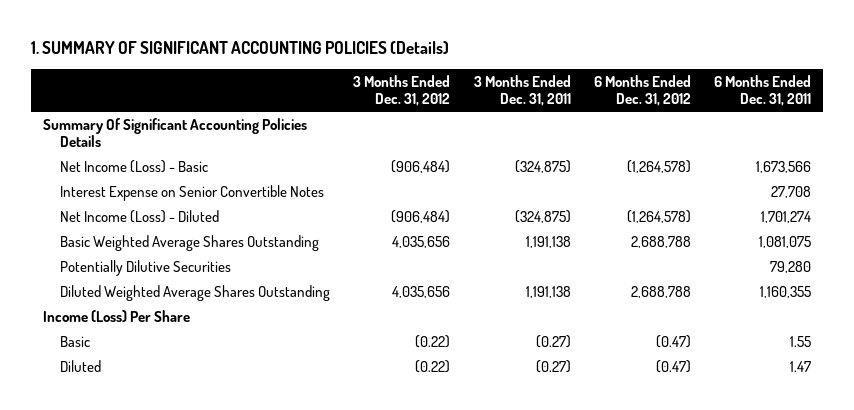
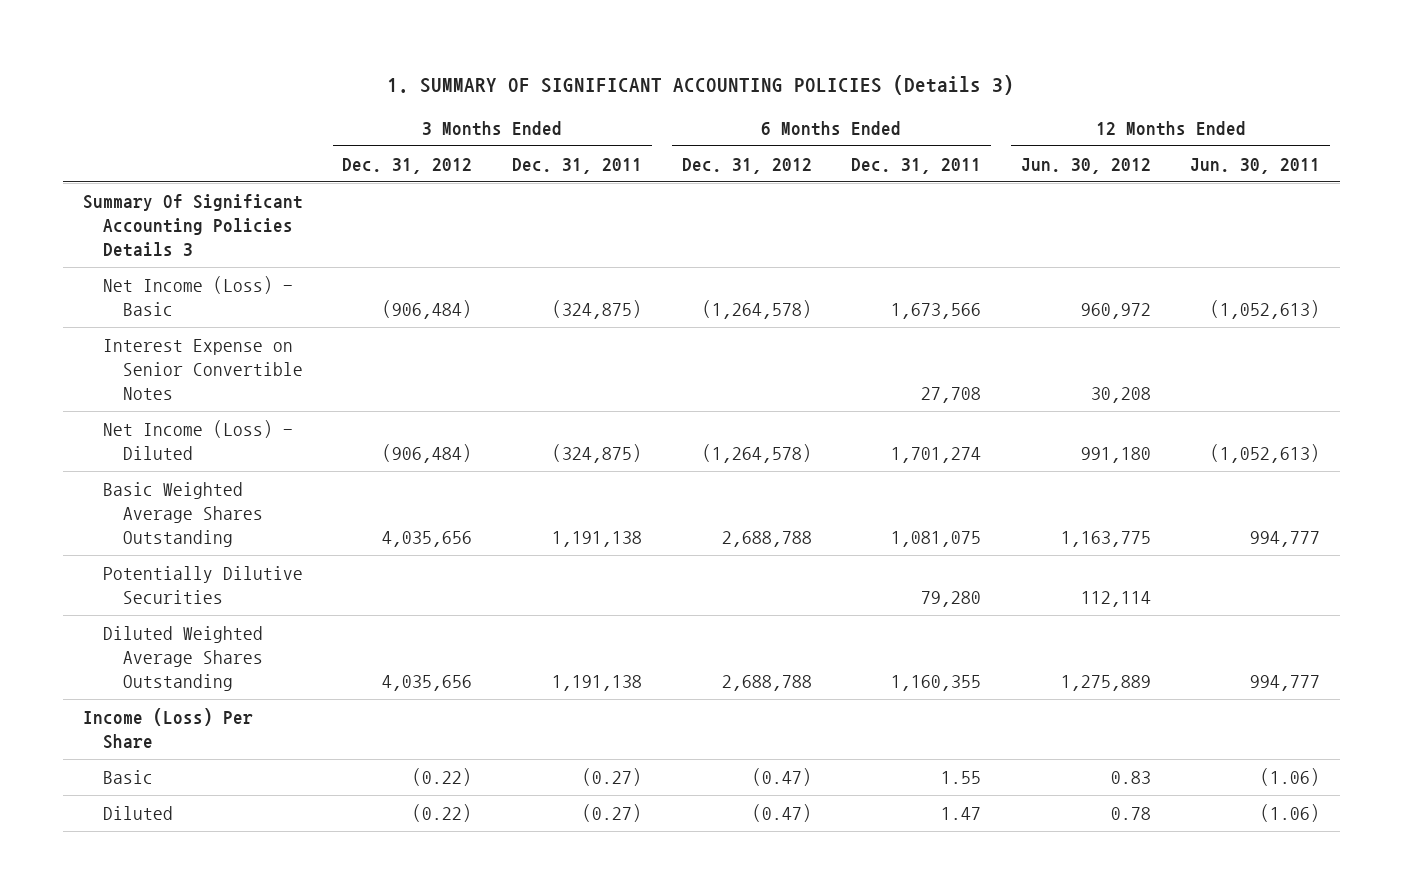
- 1. SUMMARY OF SIGNIFICANT ACCOUNTING POLICIES (Details)
+ 1. SUMMARY OF SIGNIFICANT ACCOUNTING POLICIES (Details 3)
- | 3 Months Ended Dec. 31, 2012 | 3 Months Ended Dec. 31, 2011 | 6 Months Ended Dec. 31, 2012 | 6 Months Ended Dec. 31, 2011
+ | 3 Months Ended Dec. 31, 2012 | 3 Months Ended Dec. 31, 2011 | 6 Months Ended Dec. 31, 2012 | 6 Months Ended Dec. 31, 2011 | 12 Months Ended Jun. 30, 2012 | 12 Months Ended Jun. 30, 2011
- Summary Of Significant Accounting Policies Details
+ Summary Of Significant Accounting Policies Details 3

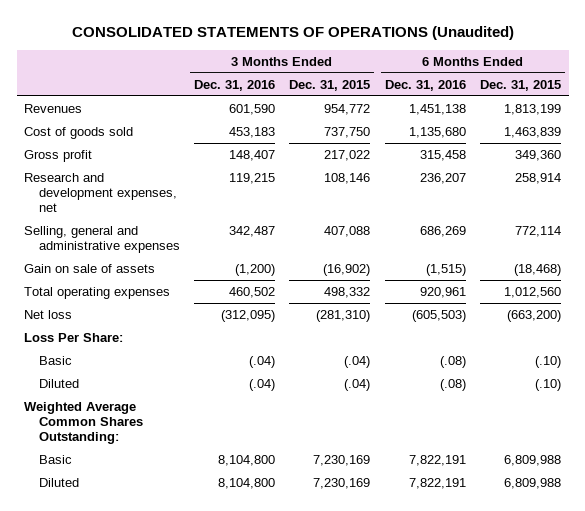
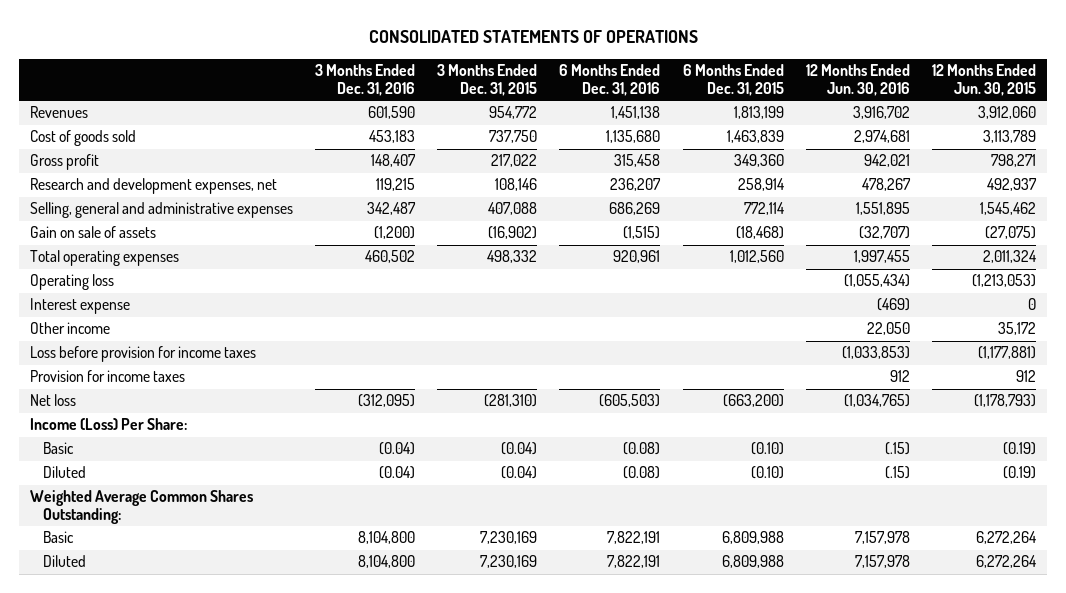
- CONSOLIDATED STATEMENTS OF OPERATIONS (Unaudited)
+ CONSOLIDATED STATEMENTS OF OPERATIONS
- | 3 Months Ended Dec. 31, 2016 | 3 Months Ended Dec. 31, 2015 | 6 Months Ended Dec. 31, 2016 | 6 Months Ended Dec. 31, 2015
+ | 3 Months Ended Dec. 31, 2016 | 3 Months Ended Dec. 31, 2015 | 6 Months Ended Dec. 31, 2016 | 6 Months Ended Dec. 31, 2015 | 12 Months Ended Jun. 30, 2016 | 12 Months Ended Jun. 30, 2015
+ Operating loss | | | | | (1,055,434) | (1,213,053)
+ Interest expense | | | | | (469) | 0
+ Other income | | | | | 22,050 | 35,172
+ Loss before provision for income taxes | | | | | (1,033,853) | (1,177,881)
+ Provision for income taxes | | | | | 912 | 912
- Loss Per Share:
- Basic | (.04) | (.04) | (.08) | (.10)
- Diluted | (.04) | (.04) | (.08) | (.10)
+ Income (Loss) Per Share:
+ Basic | (0.04) | (0.04) | (0.08) | (0.10) | (.15) | (0.19)
+ Diluted | (0.04) | (0.04) | (0.08) | (0.10) | (.15) | (0.19)

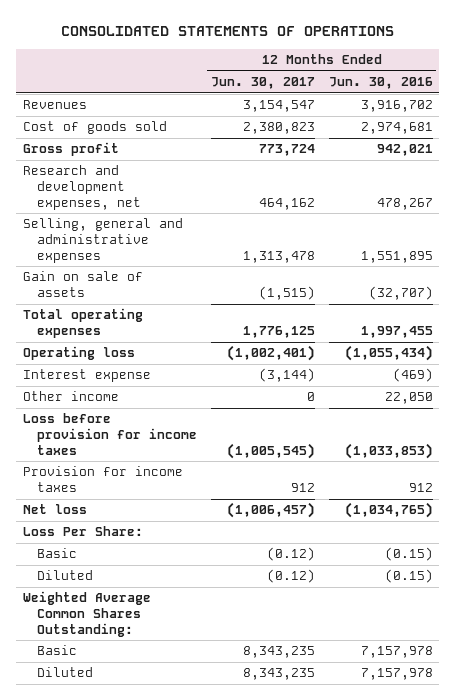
- | 3 Months Ended Dec. 31, 2016 | 3 Months Ended Dec. 31, 2015 | 6 Months Ended Dec. 31, 2016 | 6 Months Ended Dec. 31, 2015 | 12 Months Ended Jun. 30, 2016 | 12 Months Ended Jun. 30, 2015
+ | 12 Months Ended Jun. 30, 2017 | 12 Months Ended Jun. 30, 2016
- Income (Loss) Per Share:
- Basic | (0.04) | (0.04) | (0.08) | (0.10) | (.15) | (0.19)
- Diluted | (0.04) | (0.04) | (0.08) | (0.10) | (.15) | (0.19)
+ Loss Per Share:
+ Basic | (0.12) | (0.15)
+ Diluted | (0.12) | (0.15)

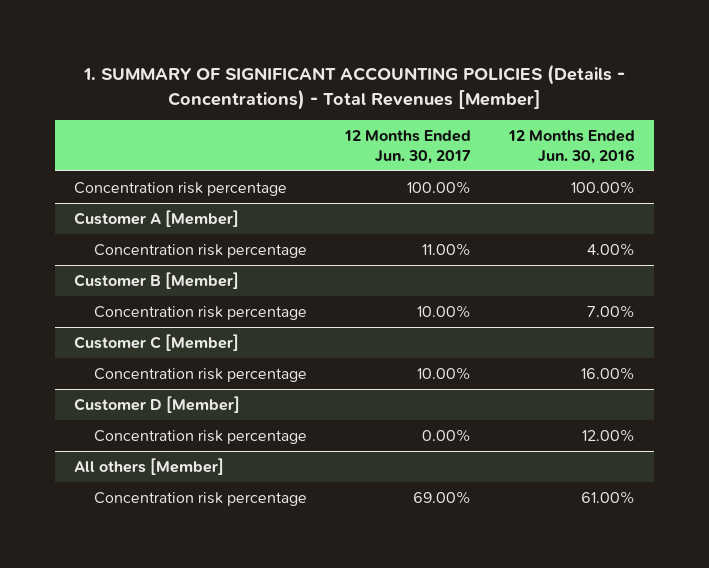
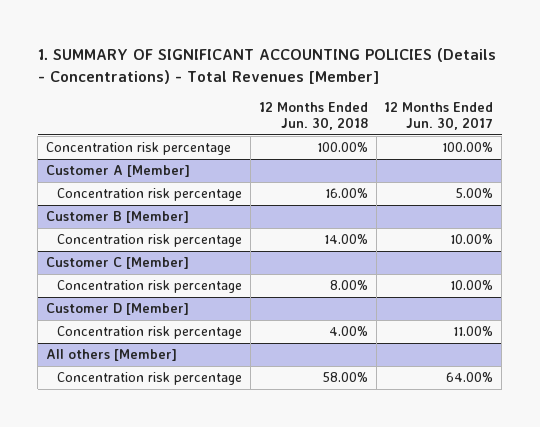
- | 12 Months Ended Jun. 30, 2017 | 12 Months Ended Jun. 30, 2016
+ | 12 Months Ended Jun. 30, 2018 | 12 Months Ended Jun. 30, 2017
@ Customer A [Member]
- Concentration risk percentage | 11.00% | 4.00%
+ Concentration risk percentage | 16.00% | 5.00%
@ Customer D [Member]
- Concentration risk percentage | 0.00% | 12.00%
+ Concentration risk percentage | 4.00% | 11.00%
@ All others [Member]
- Concentration risk percentage | 69.00% | 61.00%
+ Concentration risk percentage | 58.00% | 64.00%

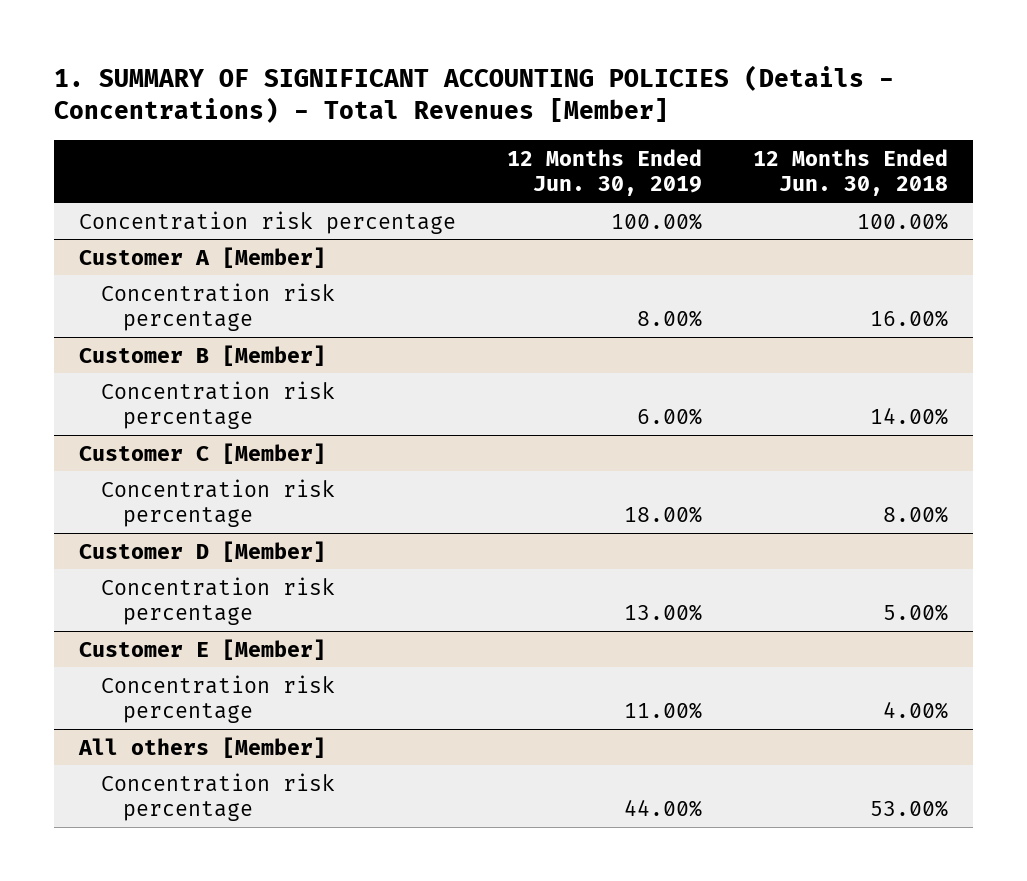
- | 12 Months Ended Jun. 30, 2018 | 12 Months Ended Jun. 30, 2017
+ | 12 Months Ended Jun. 30, 2019 | 12 Months Ended Jun. 30, 2018
@ Customer D [Member]
+ Concentration risk percentage | 13.00% | 5.00%
+ Customer E [Member]
@ All others [Member]
- Concentration risk percentage | 58.00% | 64.00%
+ Concentration risk percentage | 44.00% | 53.00%

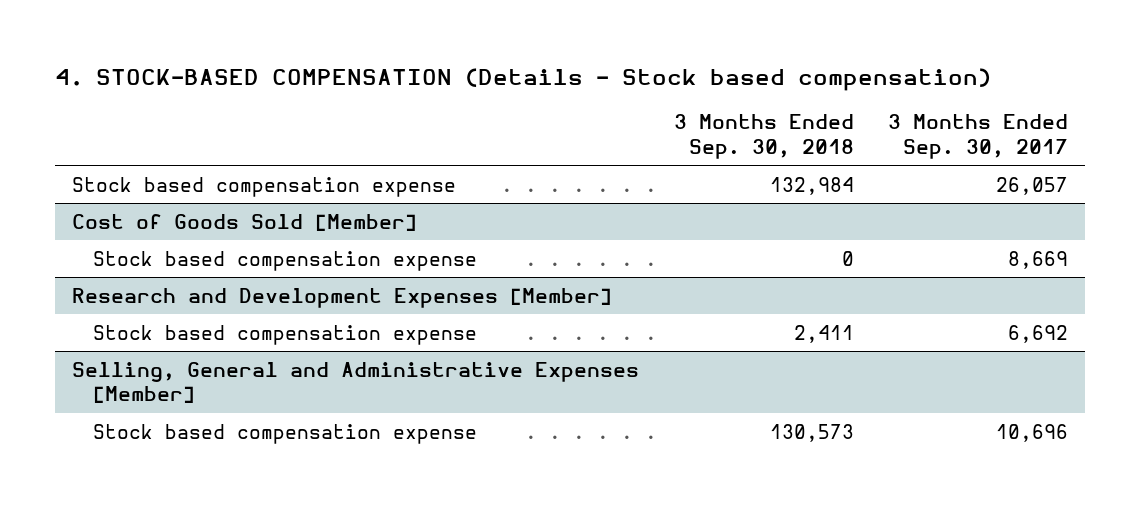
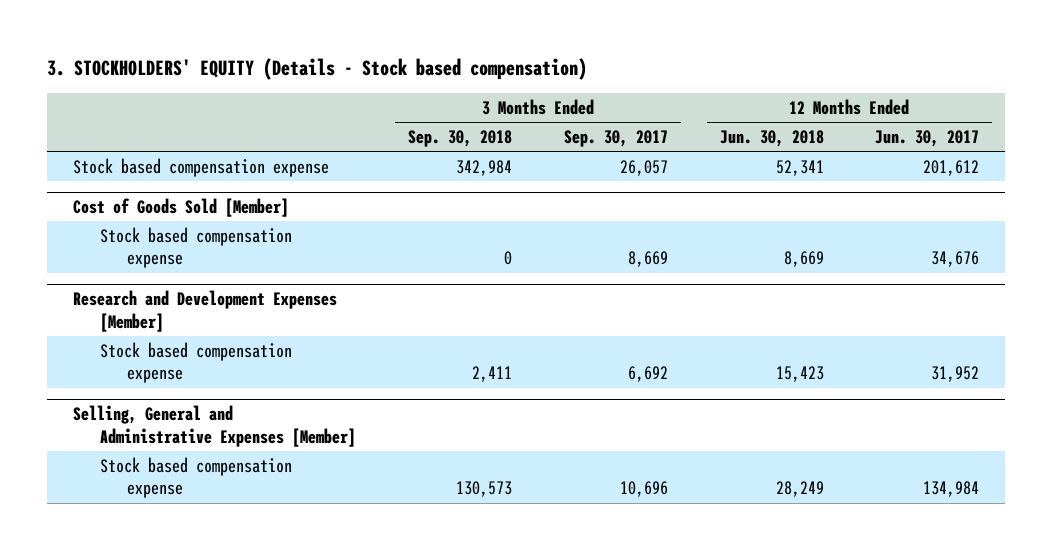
- 4. STOCK-BASED COMPENSATION (Details - Stock based compensation)
+ 3. STOCKHOLDERS' EQUITY (Details - Stock based compensation)
- | 3 Months Ended Sep. 30, 2018 | 3 Months Ended Sep. 30, 2017
+ | 3 Months Ended Sep. 30, 2018 | 3 Months Ended Sep. 30, 2017 | 12 Months Ended Jun. 30, 2018 | 12 Months Ended Jun. 30, 2017
- Stock based compensation expense | 132,984 | 26,057
+ Stock based compensation expense | 342,984 | 26,057 | 52,341 | 201,612

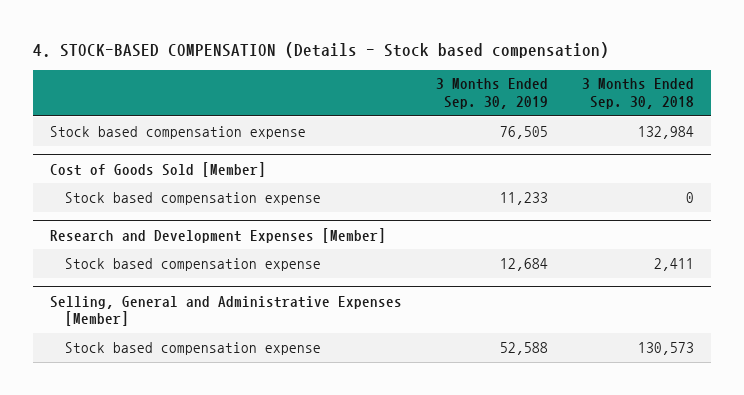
- 3. STOCKHOLDERS' EQUITY (Details - Stock based compensation)
+ 4. STOCK-BASED COMPENSATION (Details - Stock based compensation)
- | 3 Months Ended Sep. 30, 2018 | 3 Months Ended Sep. 30, 2017 | 12 Months Ended Jun. 30, 2018 | 12 Months Ended Jun. 30, 2017
+ | 3 Months Ended Sep. 30, 2019 | 3 Months Ended Sep. 30, 2018
- Stock based compensation expense | 342,984 | 26,057 | 52,341 | 201,612
+ Stock based compensation expense | 76,505 | 132,984

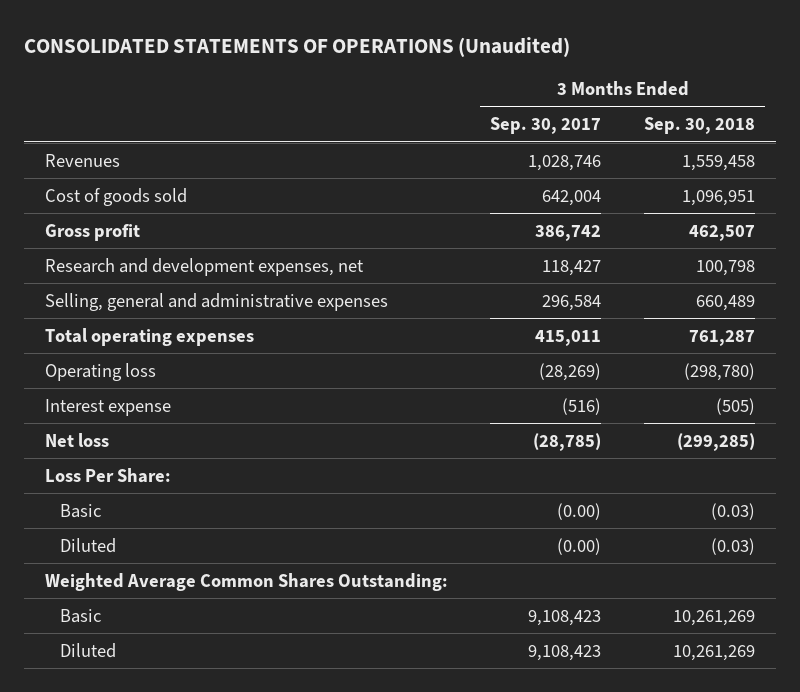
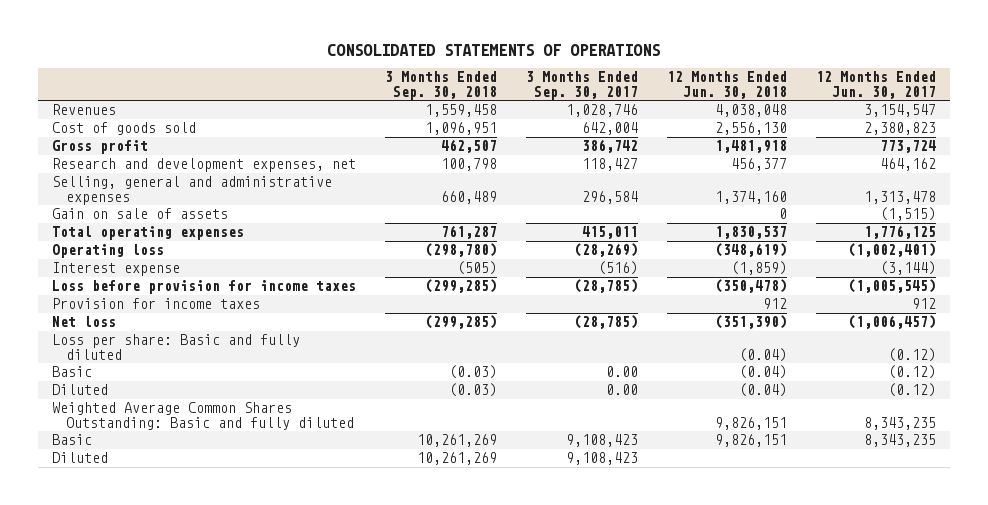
- CONSOLIDATED STATEMENTS OF OPERATIONS (Unaudited)
+ CONSOLIDATED STATEMENTS OF OPERATIONS
- | 3 Months Ended Sep. 30, 2017 | 3 Months Ended Sep. 30, 2018
+ | 3 Months Ended Sep. 30, 2018 | 3 Months Ended Sep. 30, 2017 | 12 Months Ended Jun. 30, 2018 | 12 Months Ended Jun. 30, 2017
+ Gain on sale of assets | | | 0 | (1,515)
+ Loss before provision for income taxes | (299,285) | (28,785) | (350,478) | (1,005,545)
+ Provision for income taxes | | | 912 | 912
- Loss Per Share:
- Basic | (0.00) | (0.03)
- Diluted | (0.00) | (0.03)
- Weighted Average Common Shares Outstanding:
+ Loss per share: Basic and fully diluted | | | (0.04) | (0.12)
+ Basic | (0.03) | 0.00 | (0.04) | (0.12)
+ Diluted | (0.03) | 0.00 | (0.04) | (0.12)
+ Weighted Average Common Shares Outstanding: Basic and fully diluted | | | 9,826,151 | 8,343,235

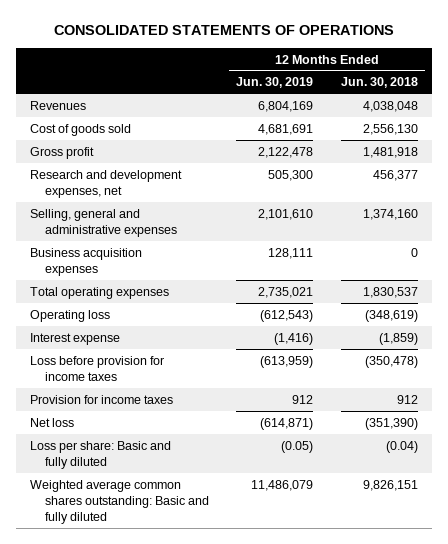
- | 3 Months Ended Sep. 30, 2018 | 3 Months Ended Sep. 30, 2017 | 12 Months Ended Jun. 30, 2018 | 12 Months Ended Jun. 30, 2017
+ | 12 Months Ended Jun. 30, 2019 | 12 Months Ended Jun. 30, 2018
- Gain on sale of assets | | | 0 | (1,515)
+ Business acquisition expenses | 128,111 | 0
- Basic | (0.03) | 0.00 | (0.04) | (0.12)
- Diluted | (0.03) | 0.00 | (0.04) | (0.12)
- Weighted Average Common Shares Outstanding: Basic and fully diluted | | | 9,826,151 | 8,343,235
- Basic | 10,261,269 | 9,108,423 | 9,826,151 | 8,343,235
- Diluted | 10,261,269 | 9,108,423 | |
+ Weighted average common shares outstanding: Basic and fully diluted | 11,486,079 | 9,826,151

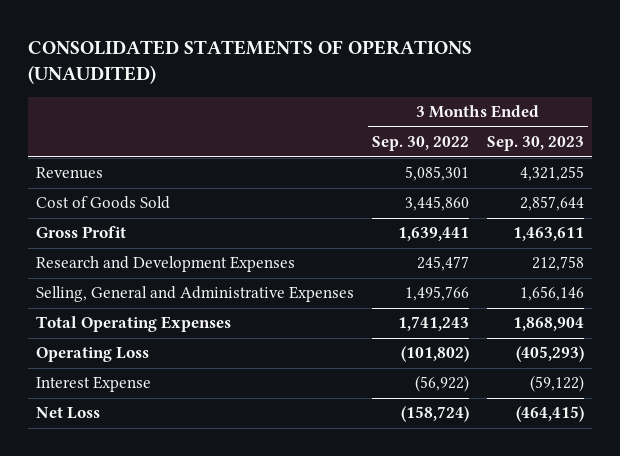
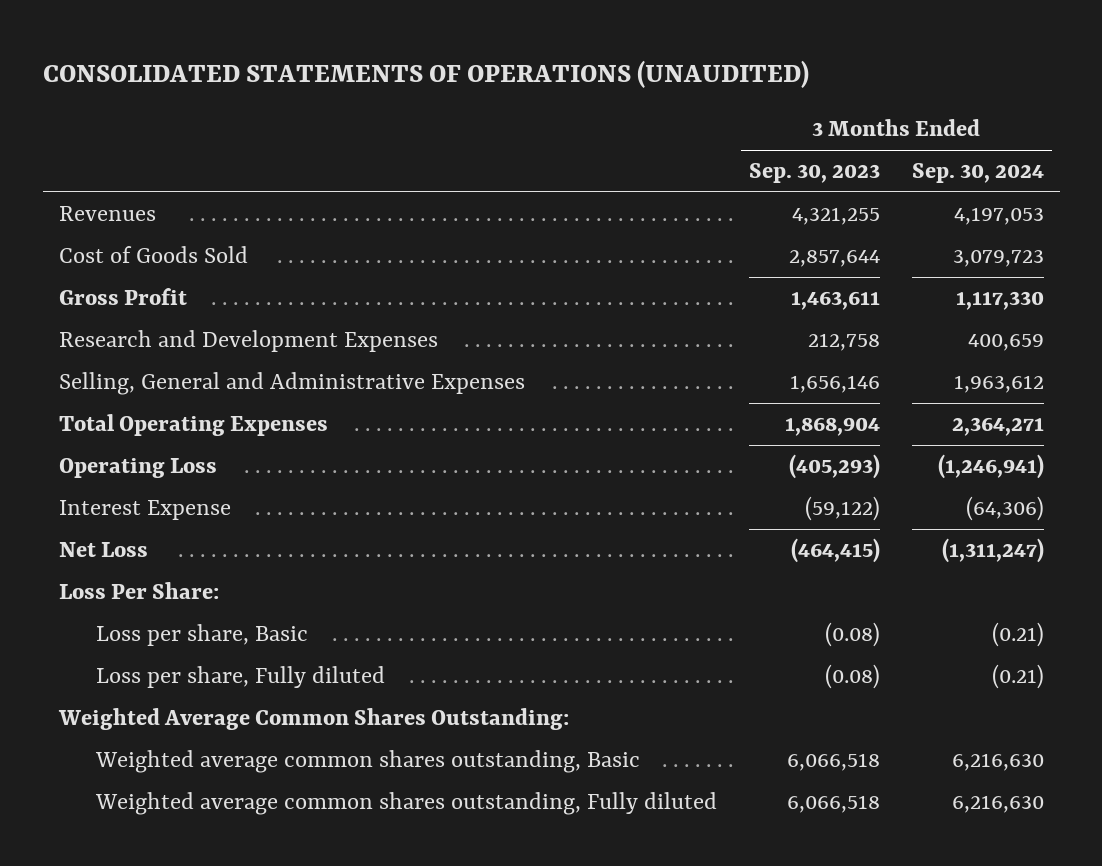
- | 3 Months Ended Sep. 30, 2022 | 3 Months Ended Sep. 30, 2023
+ | 3 Months Ended Sep. 30, 2023 | 3 Months Ended Sep. 30, 2024
+ Loss Per Share:
+ Loss per share, Basic | (0.08) | (0.21)
+ Loss per share, Fully diluted | (0.08) | (0.21)
+ Weighted Average Common Shares Outstanding:
+ Weighted average common shares outstanding, Basic | 6,066,518 | 6,216,630
+ Weighted average common shares outstanding, Fully diluted | 6,066,518 | 6,216,630

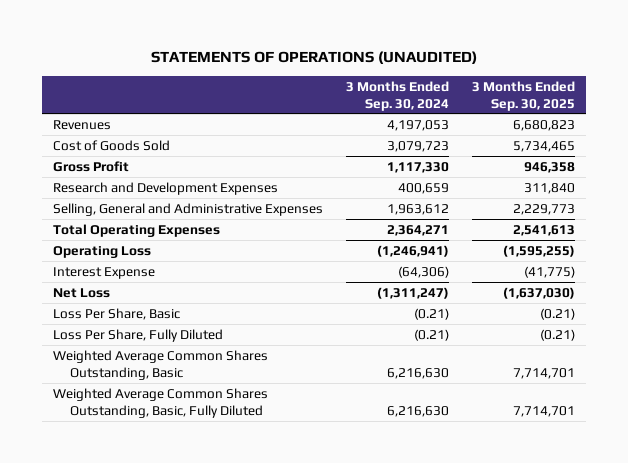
- CONSOLIDATED STATEMENTS OF OPERATIONS (UNAUDITED)
+ STATEMENTS OF OPERATIONS (UNAUDITED)
- | 3 Months Ended Sep. 30, 2023 | 3 Months Ended Sep. 30, 2024
+ | 3 Months Ended Sep. 30, 2024 | 3 Months Ended Sep. 30, 2025
- Loss Per Share:
- Loss per share, Basic | (0.08) | (0.21)
- Loss per share, Fully diluted | (0.08) | (0.21)
- Weighted Average Common Shares Outstanding:
- Weighted average common shares outstanding, Basic | 6,066,518 | 6,216,630
- Weighted average common shares outstanding, Fully diluted | 6,066,518 | 6,216,630
+ Loss Per Share, Basic | (0.21) | (0.21)
+ Loss Per Share, Fully Diluted | (0.21) | (0.21)
+ Weighted Average Common Shares Outstanding, Basic | 6,216,630 | 7,714,701
+ Weighted Average Common Shares Outstanding, Basic, Fully Diluted | 6,216,630 | 7,714,701

